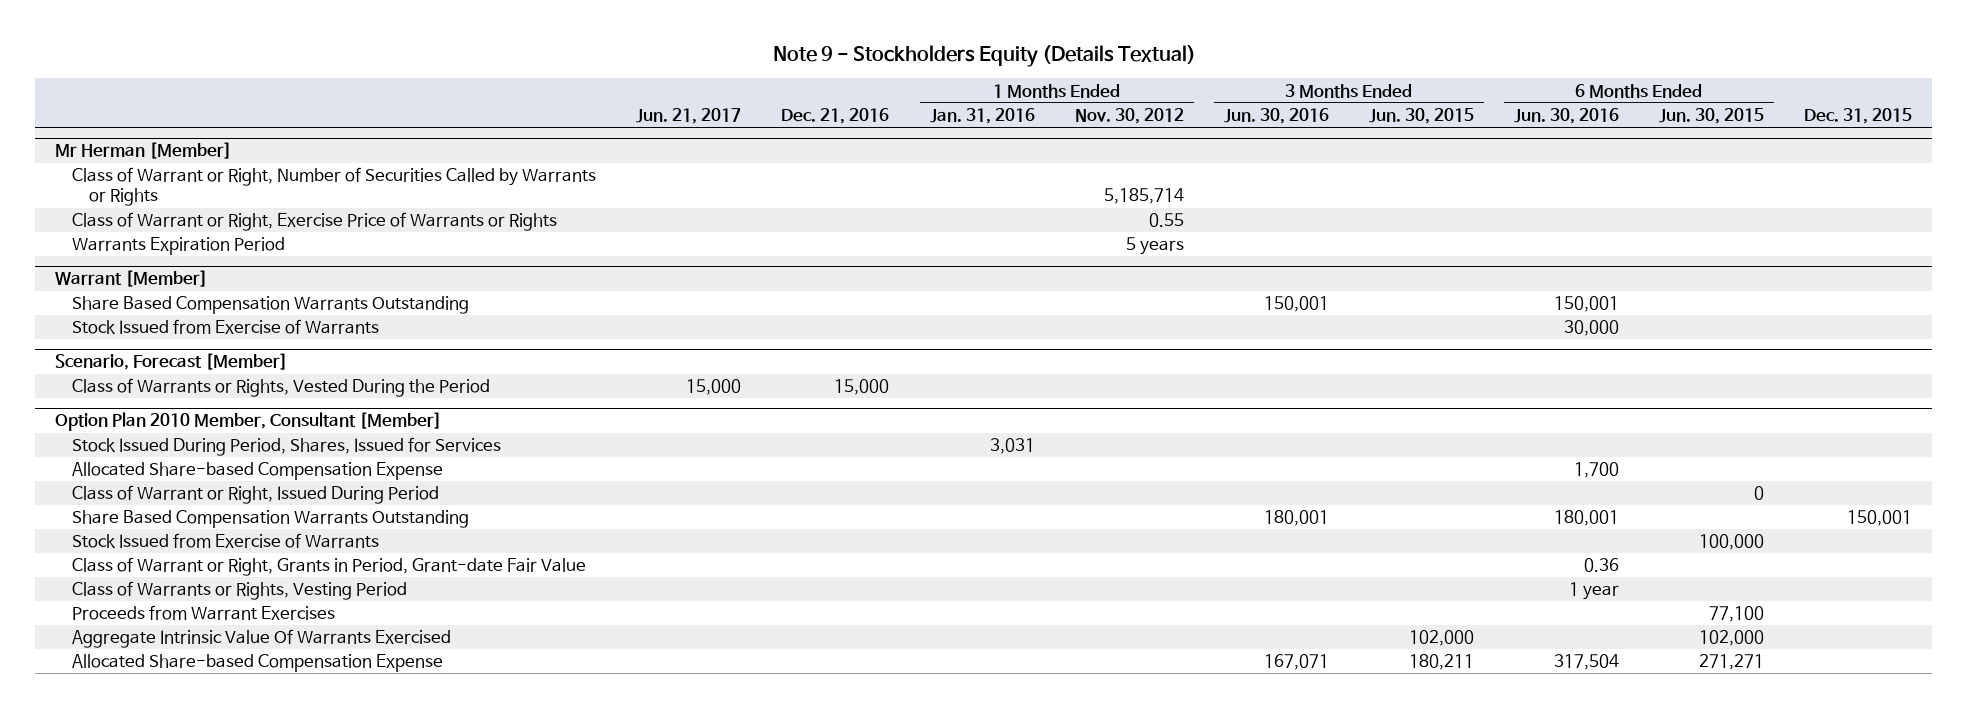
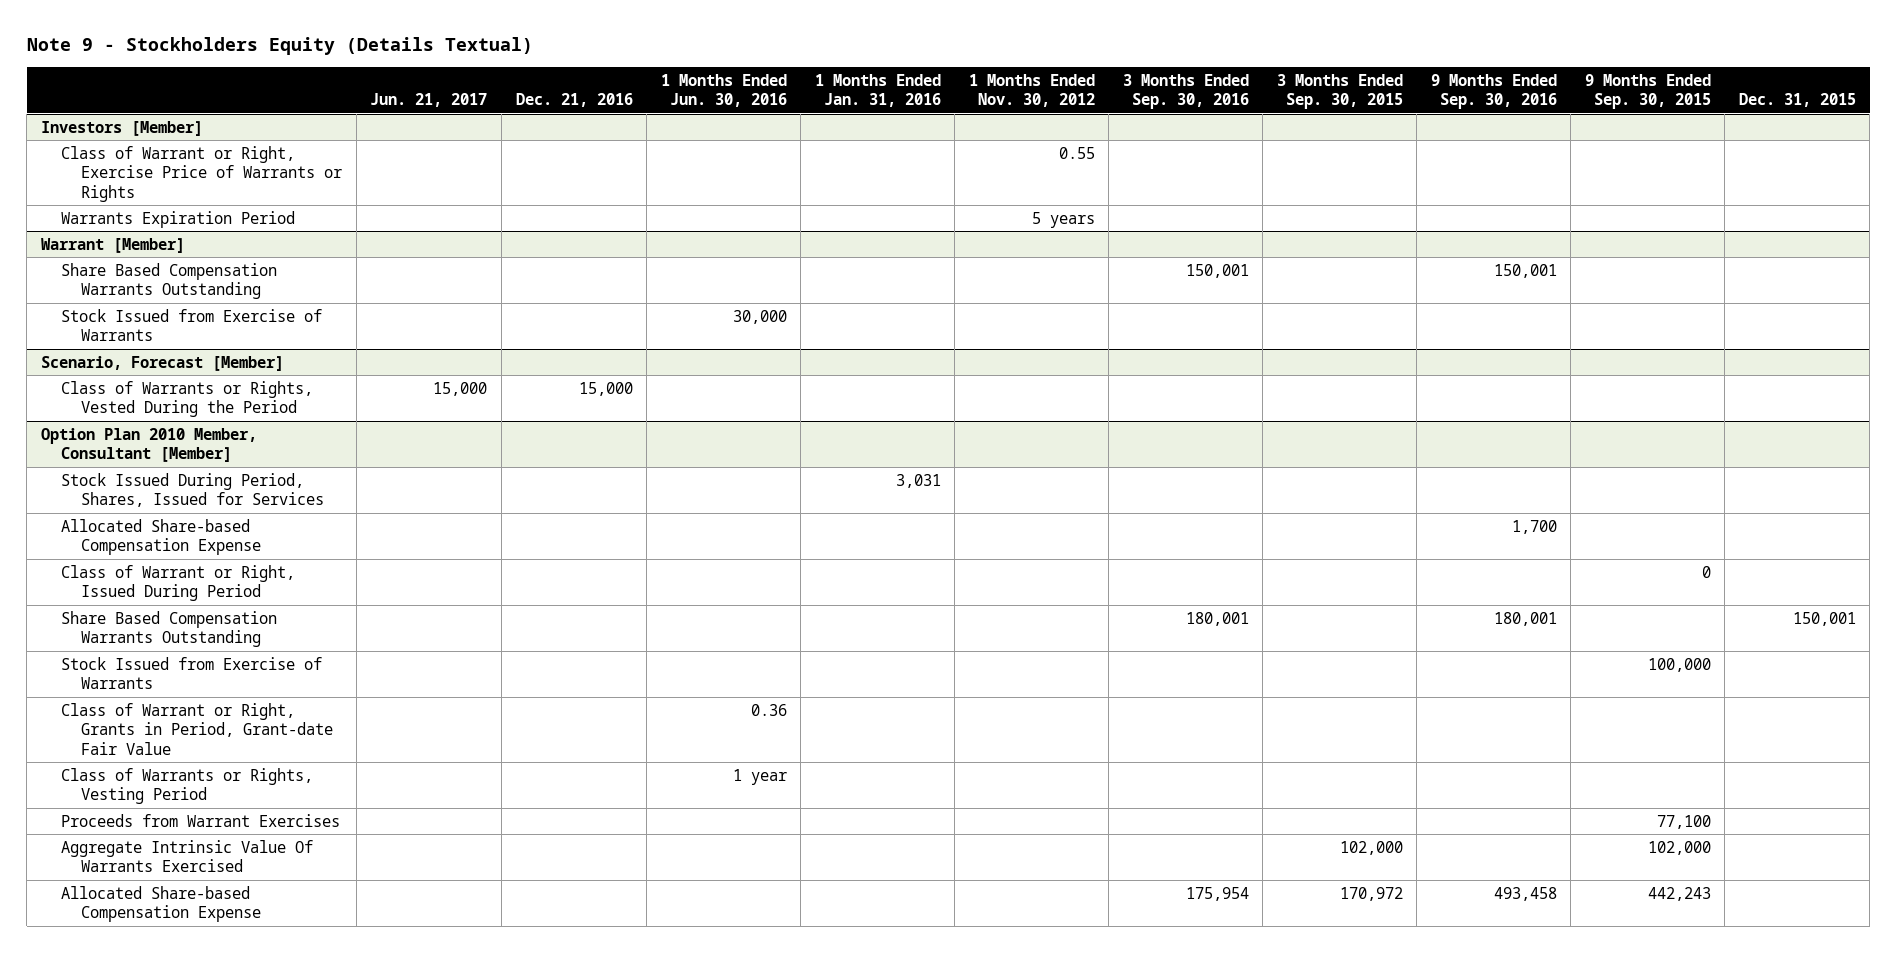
- | Jun. 21, 2017 | Dec. 21, 2016 | 1 Months Ended Jan. 31, 2016 | 1 Months Ended Nov. 30, 2012 | 3 Months Ended Jun. 30, 2016 | 3 Months Ended Jun. 30, 2015 | 6 Months Ended Jun. 30, 2016 | 6 Months Ended Jun. 30, 2015 | Dec. 31, 2015
+ | Jun. 21, 2017 | Dec. 21, 2016 | 1 Months Ended Jun. 30, 2016 | 1 Months Ended Jan. 31, 2016 | 1 Months Ended Nov. 30, 2012 | 3 Months Ended Sep. 30, 2016 | 3 Months Ended Sep. 30, 2015 | 9 Months Ended Sep. 30, 2016 | 9 Months Ended Sep. 30, 2015 | Dec. 31, 2015
- Mr Herman [Member]
- Class of Warrant or Right, Number of Securities Called by Warrants or Rights | | | | 5,185,714 | | | | |
+ Investors [Member]

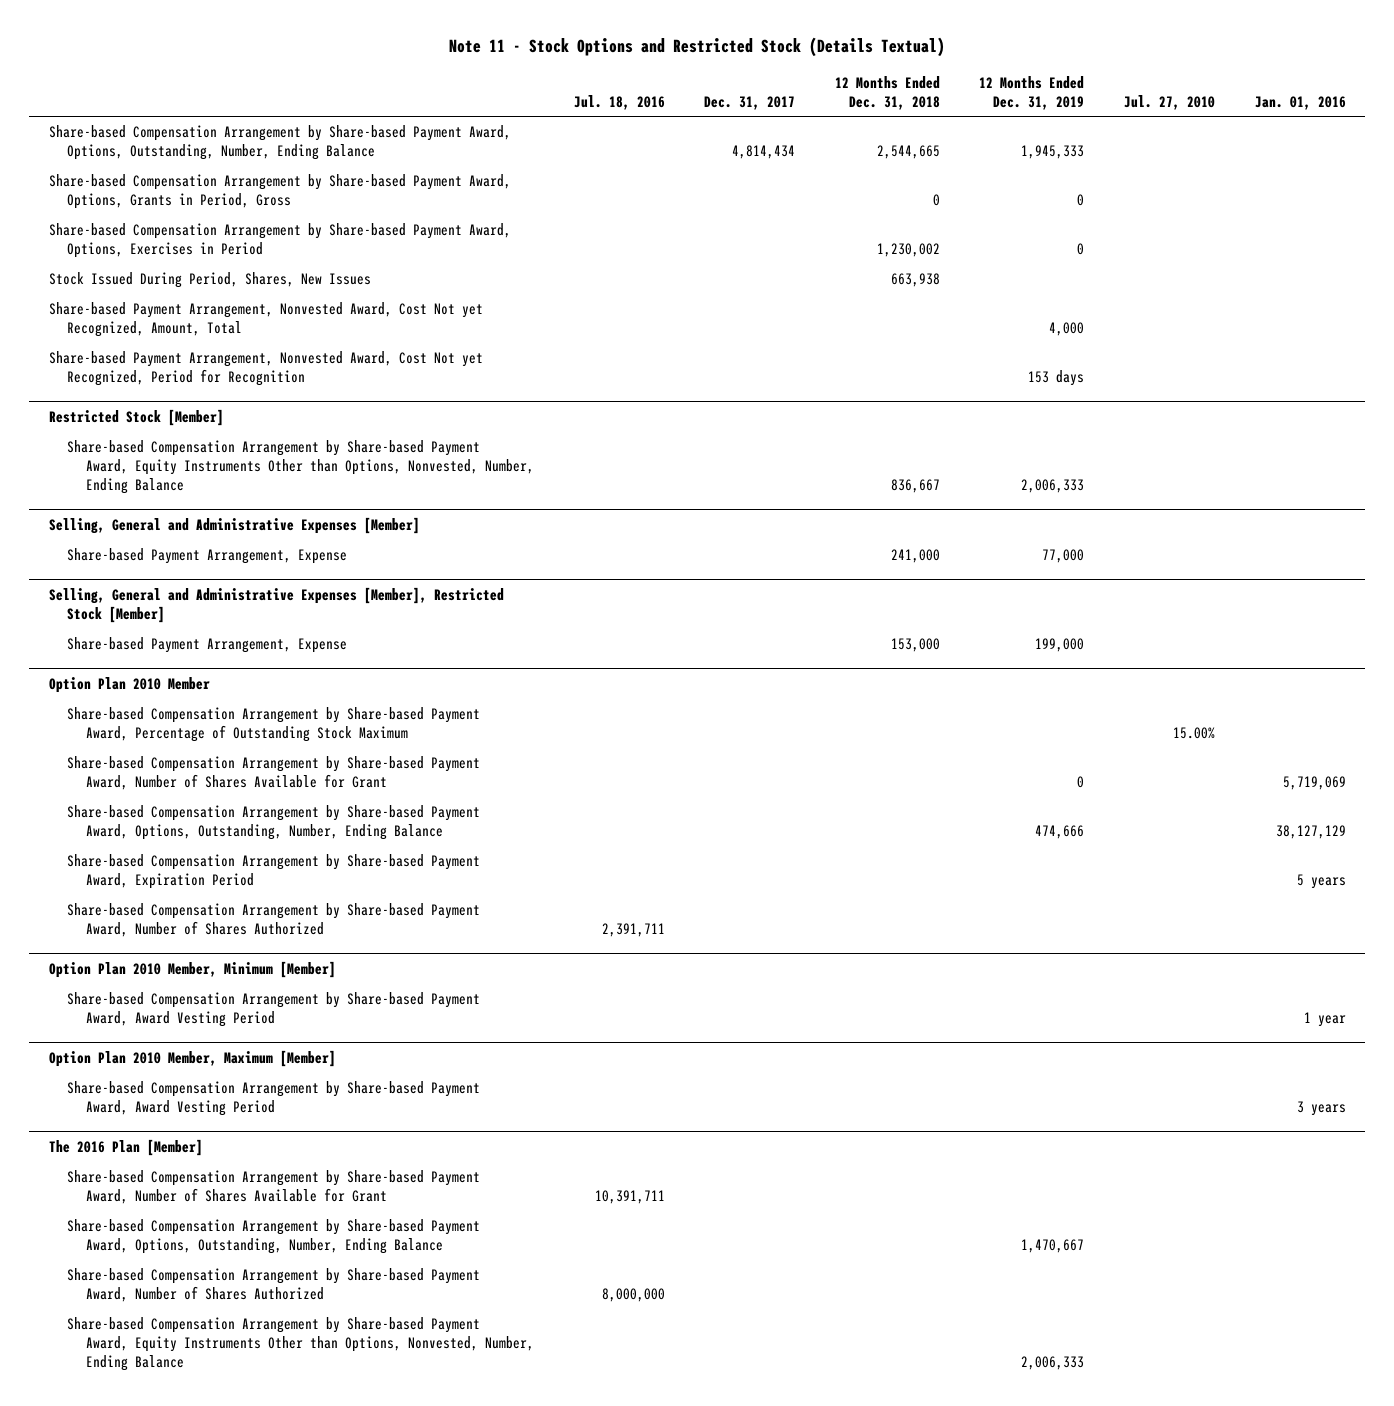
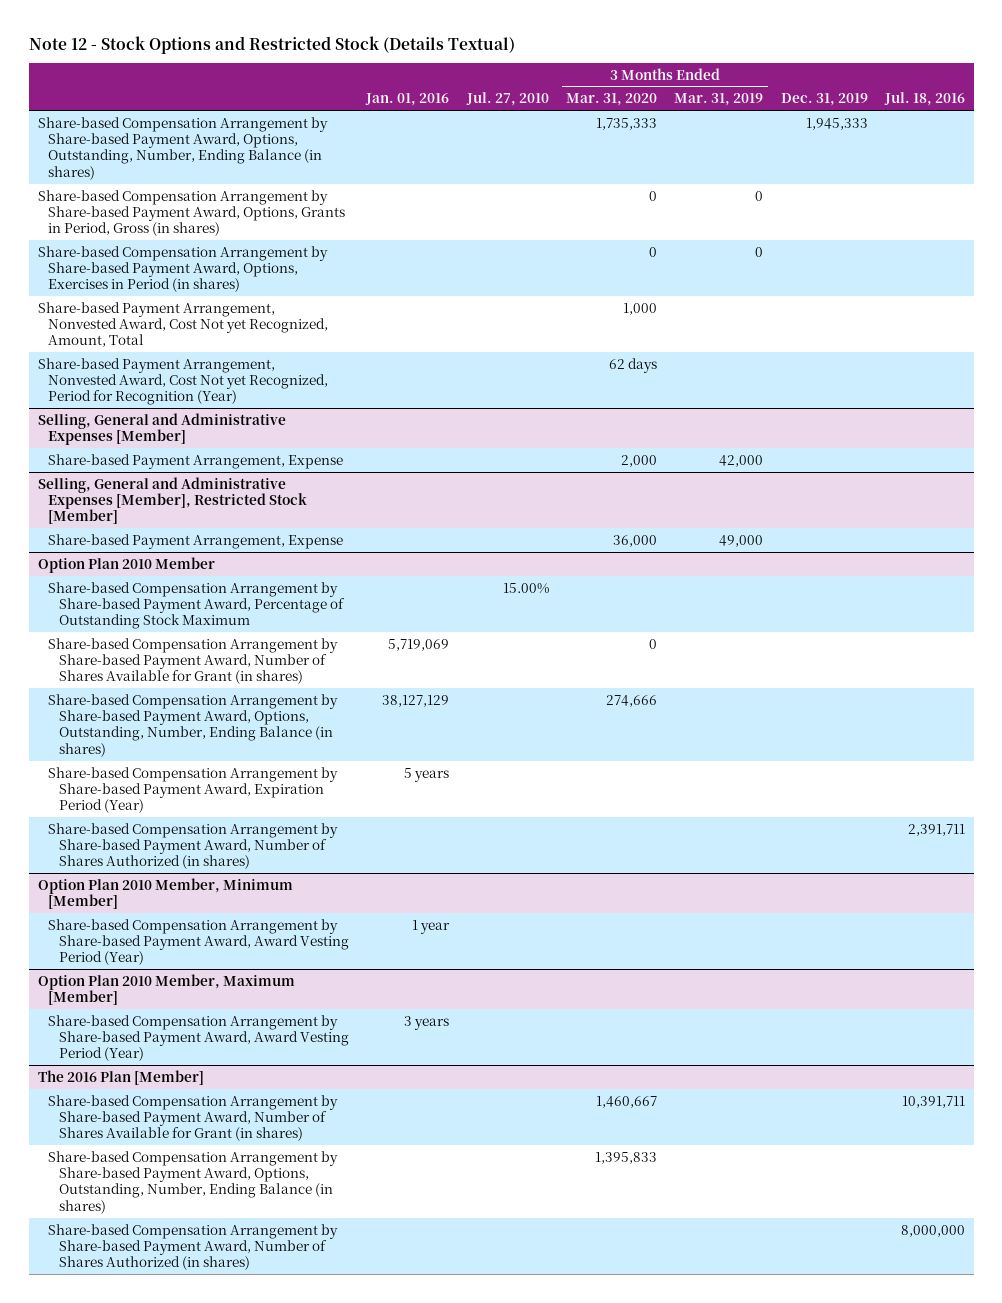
- Note 11 - Stock Options and Restricted Stock (Details Textual)
+ Note 12 - Stock Options and Restricted Stock (Details Textual)
- | Jul. 18, 2016 | Dec. 31, 2017 | 12 Months Ended Dec. 31, 2018 | 12 Months Ended Dec. 31, 2019 | Jul. 27, 2010 | Jan. 01, 2016
+ | Jan. 01, 2016 | Jul. 27, 2010 | 3 Months Ended Mar. 31, 2020 | 3 Months Ended Mar. 31, 2019 | Dec. 31, 2019 | Jul. 18, 2016
- Share-based Compensation Arrangement by Share-based Payment Award, Options, Outstanding, Number, Ending Balance | | 4,814,434 | 2,544,665 | 1,945,333 | |
- Share-based Compensation Arrangement by Share-based Payment Award, Options, Grants in Period, Gross | | | 0 | 0 | |
- Share-based Compensation Arrangement by Share-based Payment Award, Options, Exercises in Period | | | 1,230,002 | 0 | |
- Stock Issued During Period, Shares, New Issues | | | 663,938 | | |
+ Share-based Compensation Arrangement by Share-based Payment Award, Options, Outstanding, Number, Ending Balance (in shares) | | | 1,735,333 | | 1,945,333 |
+ Share-based Compensation Arrangement by Share-based Payment Award, Options, Grants in Period, Gross (in shares) | | | 0 | 0 | |
+ Share-based Compensation Arrangement by Share-based Payment Award, Options, Exercises in Period (in shares) | | | 0 | 0 | |
- Share-based Payment Arrangement, Nonvested Award, Cost Not yet Recognized, Period for Recognition | | | | 153 days | |
- Restricted Stock [Member]
- Share-based Compensation Arrangement by Share-based Payment Award, Equity Instruments Other than Options, Nonvested, Number, Ending Balance | | | 836,667 | 2,006,333 | |
+ Share-based Payment Arrangement, Nonvested Award, Cost Not yet Recognized, Period for Recognition (Year) | | | 62 days | | |
@ Option Plan 2010 Member
- Share-based Compensation Arrangement by Share-based Payment Award, Number of Shares Available for Grant | | | | 0 | | 5,719,069
- Share-based Compensation Arrangement by Share-based Payment Award, Options, Outstanding, Number, Ending Balance | | | | 474,666 | | 38,127,129
- Share-based Compensation Arrangement by Share-based Payment Award, Expiration Period | | | | | | 5 years
- Share-based Compensation Arrangement by Share-based Payment Award, Number of Shares Authorized | 2,391,711 | | | | |
+ Share-based Compensation Arrangement by Share-based Payment Award, Number of Shares Available for Grant (in shares) | 5,719,069 | | 0 | | |
+ Share-based Compensation Arrangement by Share-based Payment Award, Options, Outstanding, Number, Ending Balance (in shares) | 38,127,129 | | 274,666 | | |
+ Share-based Compensation Arrangement by Share-based Payment Award, Expiration Period (Year) | 5 years | | | | |
+ Share-based Compensation Arrangement by Share-based Payment Award, Number of Shares Authorized (in shares) | | | | | | 2,391,711
@ Option Plan 2010 Member, Minimum [Member]
- Share-based Compensation Arrangement by Share-based Payment Award, Award Vesting Period | | | | | | 1 year
+ Share-based Compensation Arrangement by Share-based Payment Award, Award Vesting Period (Year) | 1 year | | | | |
@ Option Plan 2010 Member, Maximum [Member]
- Share-based Compensation Arrangement by Share-based Payment Award, Award Vesting Period | | | | | | 3 years
+ Share-based Compensation Arrangement by Share-based Payment Award, Award Vesting Period (Year) | 3 years | | | | |
@ The 2016 Plan [Member]
- Share-based Compensation Arrangement by Share-based Payment Award, Number of Shares Available for Grant | 10,391,711 | | | | |
- Share-based Compensation Arrangement by Share-based Payment Award, Options, Outstanding, Number, Ending Balance | | | | 1,470,667 | |
- Share-based Compensation Arrangement by Share-based Payment Award, Number of Shares Authorized | 8,000,000 | | | | |
- Share-based Compensation Arrangement by Share-based Payment Award, Equity Instruments Other than Options, Nonvested, Number, Ending Balance | | | | 2,006,333 | |
+ Share-based Compensation Arrangement by Share-based Payment Award, Number of Shares Available for Grant (in shares) | | | 1,460,667 | | | 10,391,711
+ Share-based Compensation Arrangement by Share-based Payment Award, Options, Outstanding, Number, Ending Balance (in shares) | | | 1,395,833 | | |
+ Share-based Compensation Arrangement by Share-based Payment Award, Number of Shares Authorized (in shares) | | | | | | 8,000,000

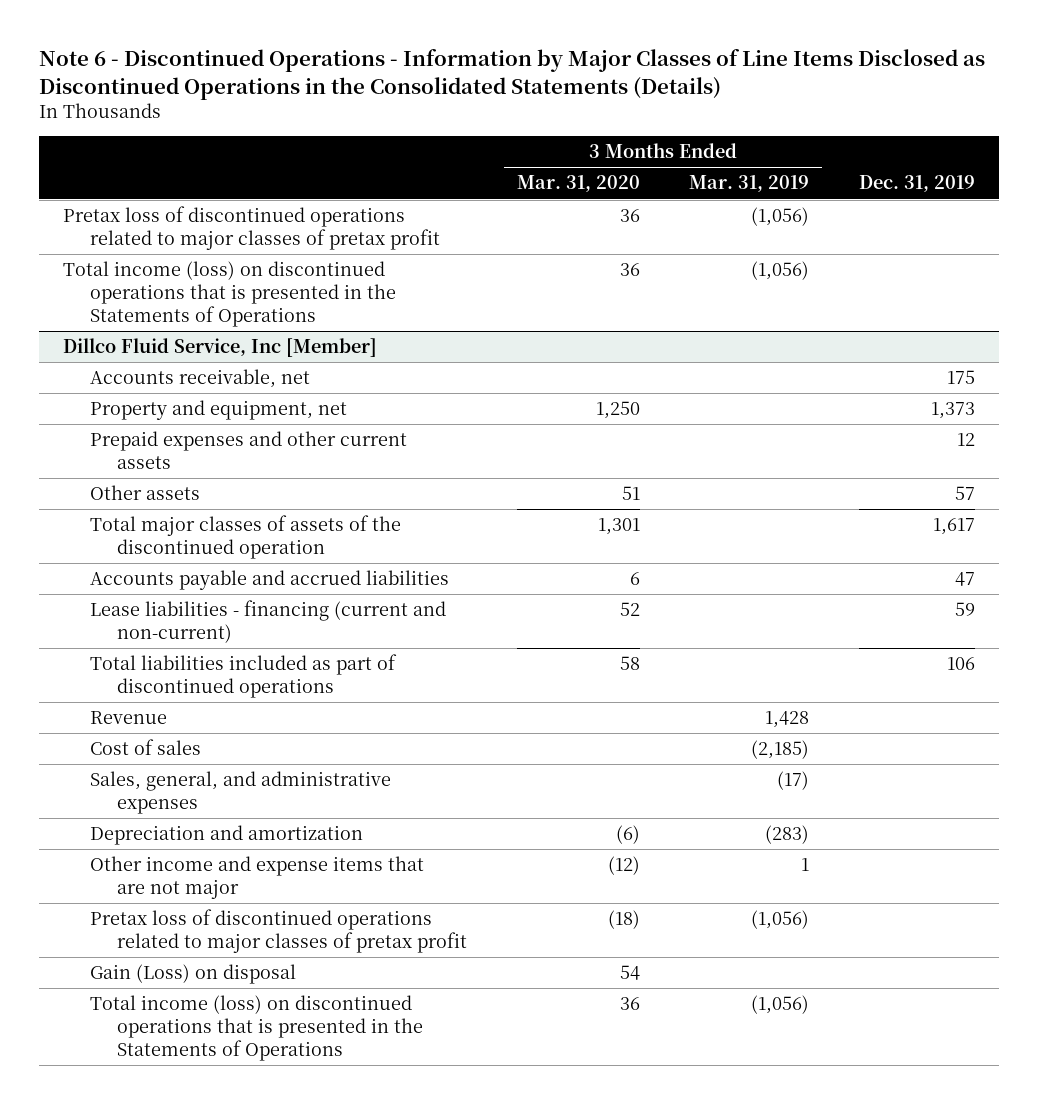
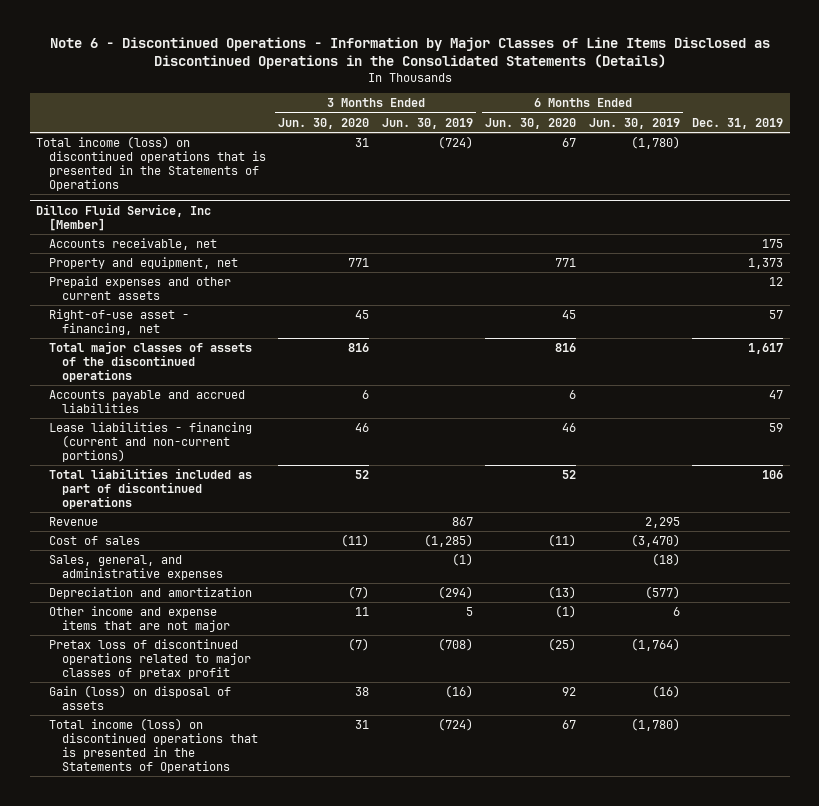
- | 3 Months Ended Mar. 31, 2020 | 3 Months Ended Mar. 31, 2019 | Dec. 31, 2019
+ | 3 Months Ended Jun. 30, 2020 | 3 Months Ended Jun. 30, 2019 | 6 Months Ended Jun. 30, 2020 | 6 Months Ended Jun. 30, 2019 | Dec. 31, 2019
- Pretax loss of discontinued operations related to major classes of pretax profit | 36 | (1,056) |
@ Dillco Fluid Service, Inc [Member]
- Other assets | 51 | | 57
- Total major classes of assets of the discontinued operation | 1,301 | | 1,617
+ Right-of-use asset - financing, net | 45 | | 45 | | 57
+ Total major classes of assets of the discontinued operations | 816 | | 816 | | 1,617
- Lease liabilities - financing (current and non-current) | 52 | | 59
+ Lease liabilities - financing (current and non-current portions) | 46 | | 46 | | 59
- Gain (Loss) on disposal | 54 | |
+ Gain (loss) on disposal of assets | 38 | (16) | 92 | (16) |

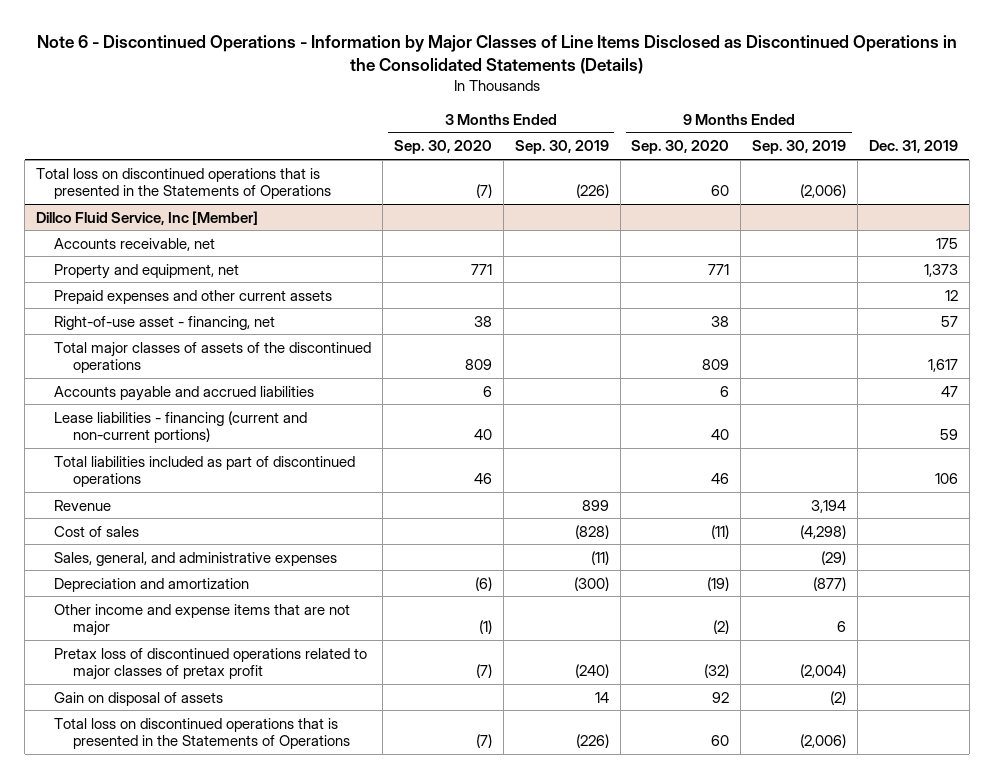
- | 3 Months Ended Jun. 30, 2020 | 3 Months Ended Jun. 30, 2019 | 6 Months Ended Jun. 30, 2020 | 6 Months Ended Jun. 30, 2019 | Dec. 31, 2019
+ | 3 Months Ended Sep. 30, 2020 | 3 Months Ended Sep. 30, 2019 | 9 Months Ended Sep. 30, 2020 | 9 Months Ended Sep. 30, 2019 | Dec. 31, 2019
- Total income (loss) on discontinued operations that is presented in the Statements of Operations | 31 | (724) | 67 | (1,780) |
+ Total loss on discontinued operations that is presented in the Statements of Operations | (7) | (226) | 60 | (2,006) |
@ Dillco Fluid Service, Inc [Member]
- Gain (loss) on disposal of assets | 38 | (16) | 92 | (16) |
- Total income (loss) on discontinued operations that is presented in the Statements of Operations | 31 | (724) | 67 | (1,780) |
+ Gain on disposal of assets | | 14 | 92 | (2) |
+ Total loss on discontinued operations that is presented in the Statements of Operations | (7) | (226) | 60 | (2,006) |

